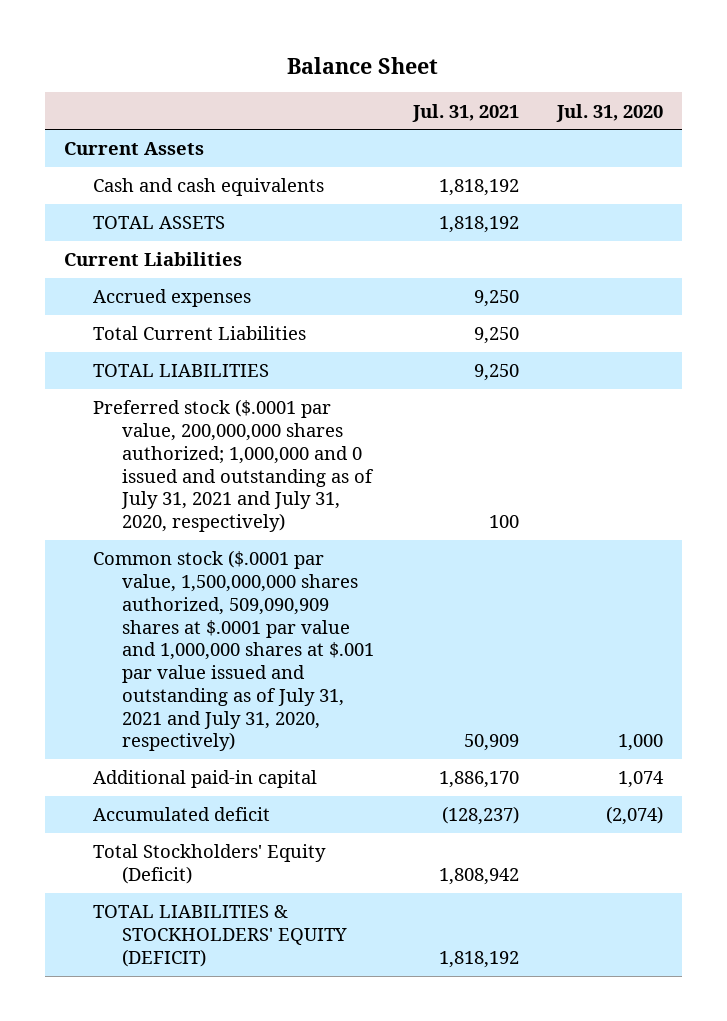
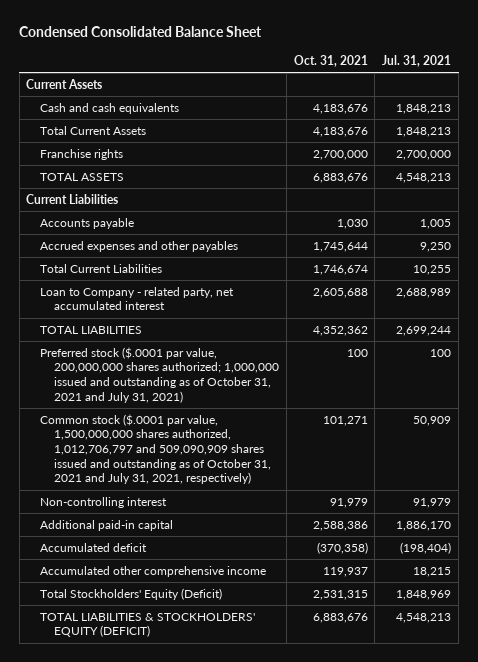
- Balance Sheet
+ Condensed Consolidated Balance Sheet
- | Jul. 31, 2021 | Jul. 31, 2020
+ | Oct. 31, 2021 | Jul. 31, 2021
- Cash and cash equivalents | 1,818,192 |
- TOTAL ASSETS | 1,818,192 |
+ Cash and cash equivalents | 4,183,676 | 1,848,213
+ Total Current Assets | 4,183,676 | 1,848,213
+ Franchise rights | 2,700,000 | 2,700,000
+ TOTAL ASSETS | 6,883,676 | 4,548,213
- Accrued expenses | 9,250 |
- Total Current Liabilities | 9,250 |
- TOTAL LIABILITIES | 9,250 |
- Preferred stock ($.0001 par value, 200,000,000 shares authorized; 1,000,000 and 0 issued and outstanding as of July 31, 2021 and July 31, 2020, respectively) | 100 |
- Common stock ($.0001 par value, 1,500,000,000 shares authorized, 509,090,909 shares at $.0001 par value and 1,000,000 shares at $.001 par value issued and outstanding as of July 31, 2021 and July 31, 2020, respectively) | 50,909 | 1,000
+ Accounts payable | 1,030 | 1,005
+ Accrued expenses and other payables | 1,745,644 | 9,250
+ Total Current Liabilities | 1,746,674 | 10,255
+ Loan to Company - related party, net accumulated interest | 2,605,688 | 2,688,989
+ TOTAL LIABILITIES | 4,352,362 | 2,699,244
+ Preferred stock ($.0001 par value, 200,000,000 shares authorized; 1,000,000 issued and outstanding as of October 31, 2021 and July 31, 2021) | 100 | 100
+ Common stock ($.0001 par value, 1,500,000,000 shares authorized, 1,012,706,797 and 509,090,909 shares issued and outstanding as of October 31, 2021 and July 31, 2021, respectively) | 101,271 | 50,909
+ Non-controlling interest | 91,979 | 91,979
- Accumulated deficit | (128,237) | (2,074)
- Total Stockholders' Equity (Deficit) | 1,808,942 |
- TOTAL LIABILITIES & STOCKHOLDERS' EQUITY (DEFICIT) | 1,818,192 |
+ Accumulated deficit | (370,358) | (198,404)
+ Accumulated other comprehensive income | 119,937 | 18,215
+ Total Stockholders' Equity (Deficit) | 2,531,315 | 1,848,969
+ TOTAL LIABILITIES & STOCKHOLDERS' EQUITY (DEFICIT) | 6,883,676 | 4,548,213

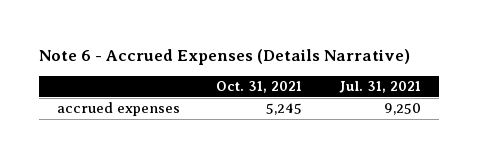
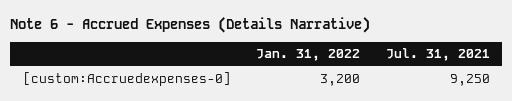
- | Oct. 31, 2021 | Jul. 31, 2021
+ | Jan. 31, 2022 | Jul. 31, 2021
- accrued expenses | 5,245 | 9,250
+ [custom:Accruedexpenses-0] | 3,200 | 9,250

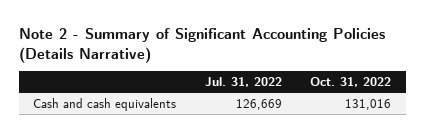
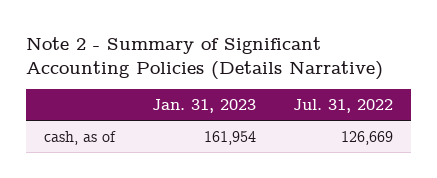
- | Jul. 31, 2022 | Oct. 31, 2022
+ | Jan. 31, 2023 | Jul. 31, 2022
- Cash and cash equivalents | 126,669 | 131,016
+ cash, as of | 161,954 | 126,669

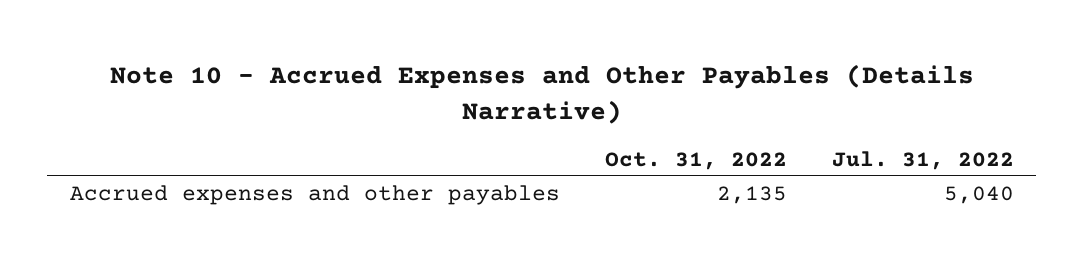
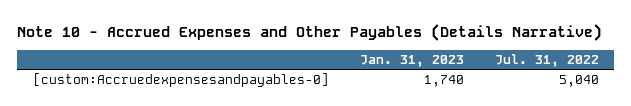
- | Oct. 31, 2022 | Jul. 31, 2022
+ | Jan. 31, 2023 | Jul. 31, 2022
- Accrued expenses and other payables | 2,135 | 5,040
+ [custom:Accruedexpensesandpayables-0] | 1,740 | 5,040

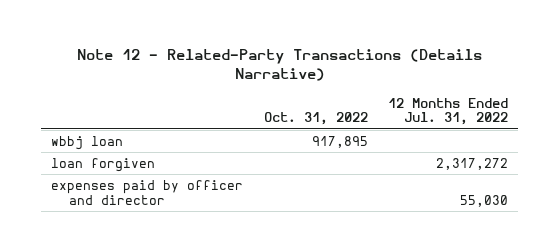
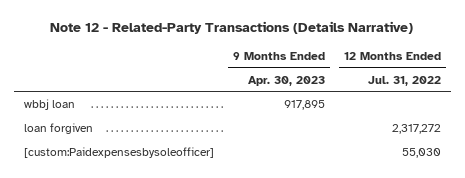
- | Oct. 31, 2022 | 12 Months Ended Jul. 31, 2022
+ | 9 Months Ended Apr. 30, 2023 | 12 Months Ended Jul. 31, 2022
- expenses paid by officer and director | | 55,030
+ [custom:Paidexpensesbysoleofficer] | | 55,030

